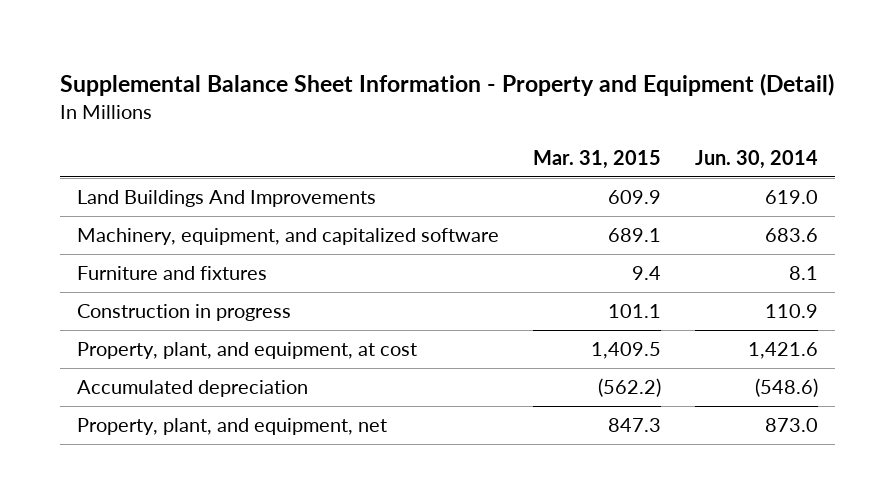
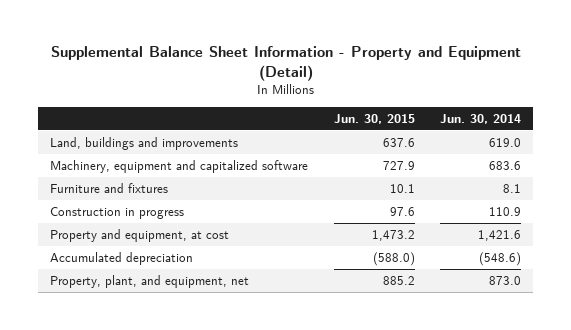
- | Mar. 31, 2015 | Jun. 30, 2014
+ | Jun. 30, 2015 | Jun. 30, 2014
- Land Buildings And Improvements | 609.9 | 619.0
- Machinery, equipment, and capitalized software | 689.1 | 683.6
+ Land, buildings and improvements | 637.6 | 619.0
+ Machinery, equipment and capitalized software | 727.9 | 683.6
- Property, plant, and equipment, at cost | 1,409.5 | 1,421.6
+ Property and equipment, at cost | 1,473.2 | 1,421.6

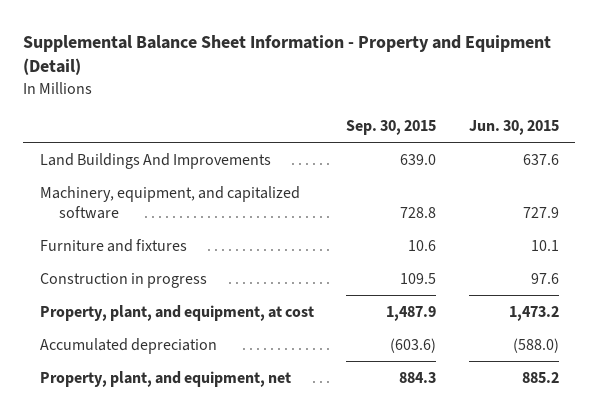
- | Jun. 30, 2015 | Jun. 30, 2014
+ | Sep. 30, 2015 | Jun. 30, 2015
- Land, buildings and improvements | 637.6 | 619.0
- Machinery, equipment and capitalized software | 727.9 | 683.6
+ Land Buildings And Improvements | 639.0 | 637.6
+ Machinery, equipment, and capitalized software | 728.8 | 727.9
- Property and equipment, at cost | 1,473.2 | 1,421.6
+ Property, plant, and equipment, at cost | 1,487.9 | 1,473.2

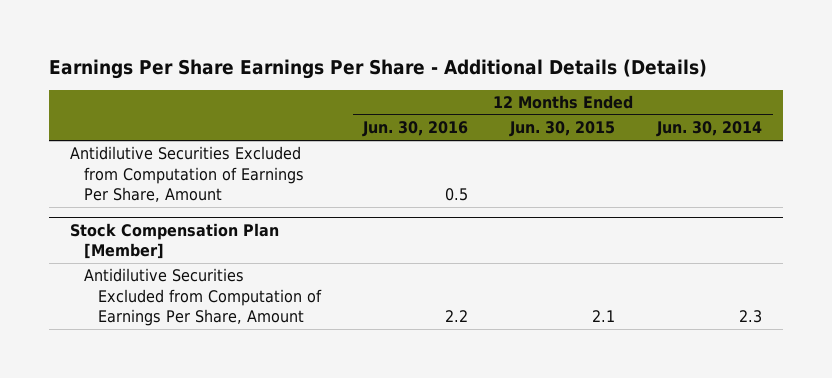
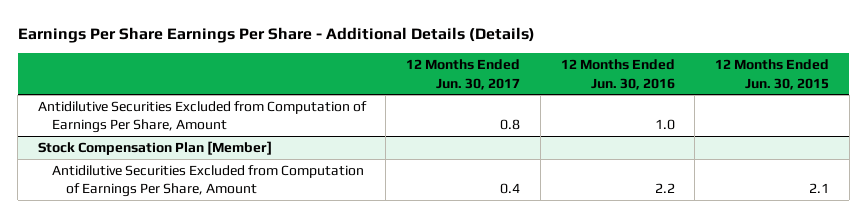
- | 12 Months Ended Jun. 30, 2016 | 12 Months Ended Jun. 30, 2015 | 12 Months Ended Jun. 30, 2014
+ | 12 Months Ended Jun. 30, 2017 | 12 Months Ended Jun. 30, 2016 | 12 Months Ended Jun. 30, 2015
- Antidilutive Securities Excluded from Computation of Earnings Per Share, Amount | 0.5 | |
+ Antidilutive Securities Excluded from Computation of Earnings Per Share, Amount | 0.8 | 1.0 |

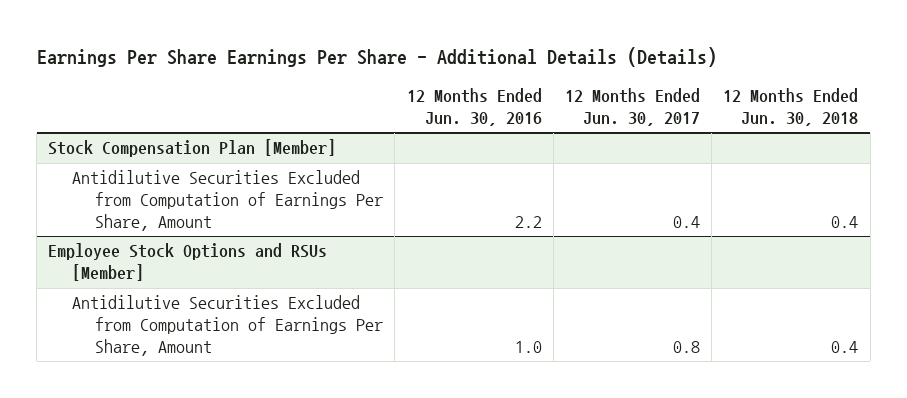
- | 12 Months Ended Jun. 30, 2017 | 12 Months Ended Jun. 30, 2016 | 12 Months Ended Jun. 30, 2015
+ | 12 Months Ended Jun. 30, 2016 | 12 Months Ended Jun. 30, 2017 | 12 Months Ended Jun. 30, 2018
- Antidilutive Securities Excluded from Computation of Earnings Per Share, Amount | 0.8 | 1.0 |
+ Employee Stock Options and RSUs [Member]
+ Antidilutive Securities Excluded from Computation of Earnings Per Share, Amount | 1.0 | 0.8 | 0.4

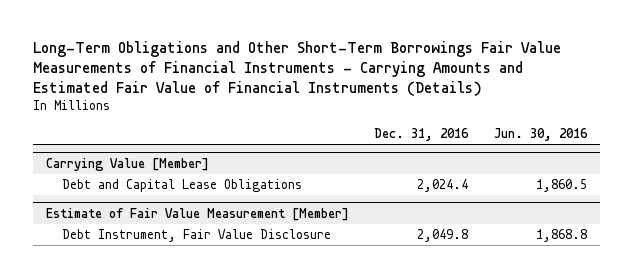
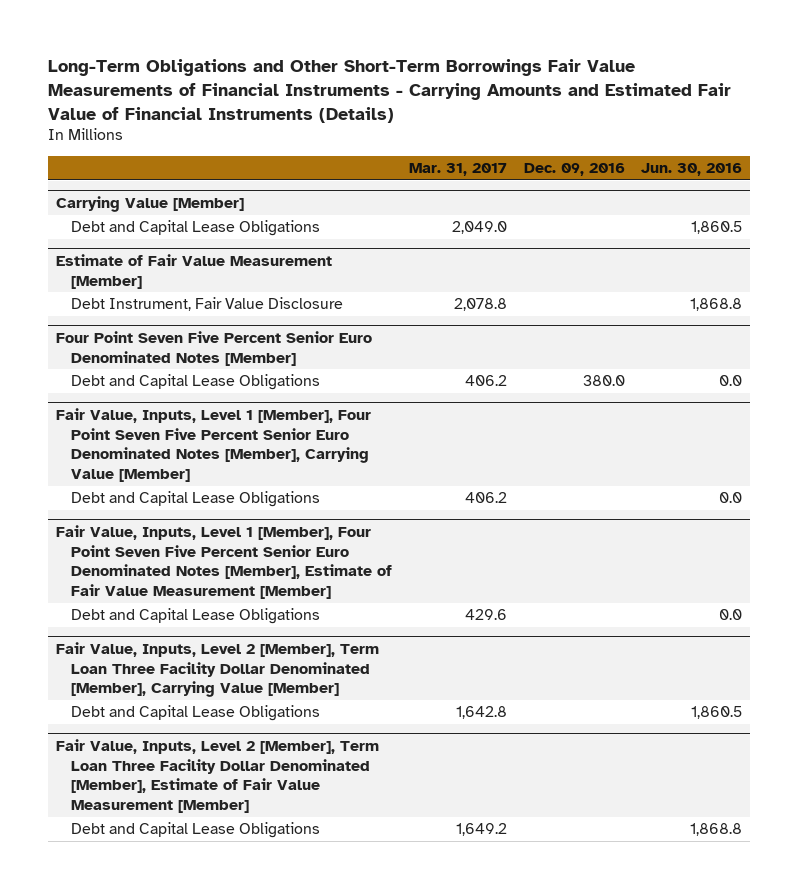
- | Dec. 31, 2016 | Jun. 30, 2016
+ | Mar. 31, 2017 | Dec. 09, 2016 | Jun. 30, 2016
+ Four Point Seven Five Percent Senior Euro Denominated Notes [Member]
+ Debt and Capital Lease Obligations | 406.2 | 380.0 | 0.0
+ Fair Value, Inputs, Level 1 [Member], Four Point Seven Five Percent Senior Euro Denominated Notes [Member], Carrying Value [Member]
+ Debt and Capital Lease Obligations | 406.2 | | 0.0
+ Fair Value, Inputs, Level 1 [Member], Four Point Seven Five Percent Senior Euro Denominated Notes [Member], Estimate of Fair Value Measurement [Member]
+ Debt and Capital Lease Obligations | 429.6 | | 0.0
+ Fair Value, Inputs, Level 2 [Member], Term Loan Three Facility Dollar Denominated [Member], Carrying Value [Member]
+ Debt and Capital Lease Obligations | 1,642.8 | | 1,860.5
+ Fair Value, Inputs, Level 2 [Member], Term Loan Three Facility Dollar Denominated [Member], Estimate of Fair Value Measurement [Member]
+ Debt and Capital Lease Obligations | 1,649.2 | | 1,868.8

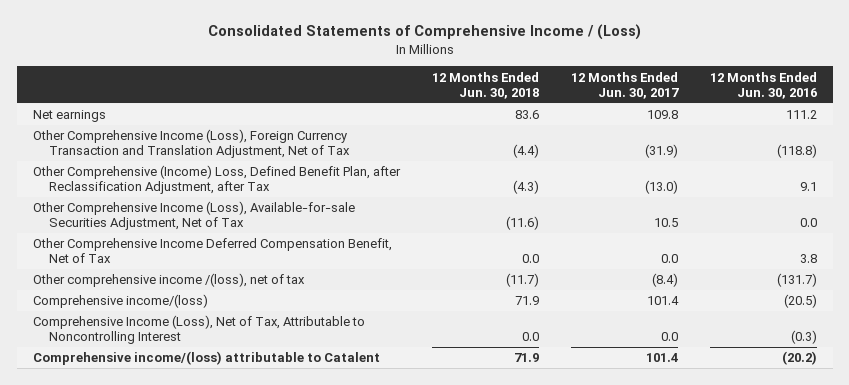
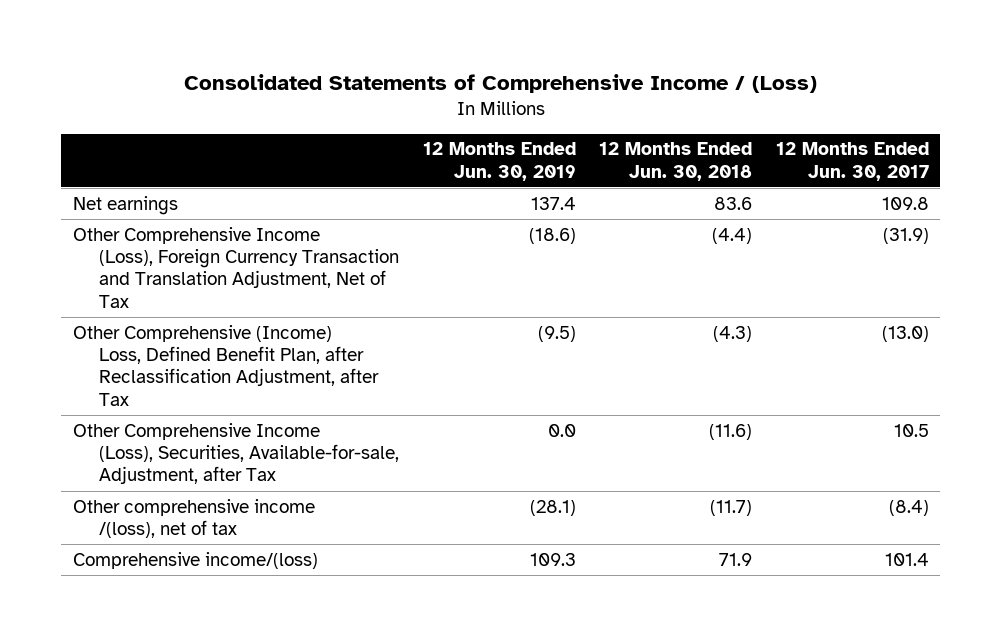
- | 12 Months Ended Jun. 30, 2018 | 12 Months Ended Jun. 30, 2017 | 12 Months Ended Jun. 30, 2016
+ | 12 Months Ended Jun. 30, 2019 | 12 Months Ended Jun. 30, 2018 | 12 Months Ended Jun. 30, 2017
- Other Comprehensive Income (Loss), Available-for-sale Securities Adjustment, Net of Tax | (11.6) | 10.5 | 0.0
- Other Comprehensive Income Deferred Compensation Benefit, Net of Tax | 0.0 | 0.0 | 3.8
+ Other Comprehensive Income (Loss), Securities, Available-for-sale, Adjustment, after Tax | 0.0 | (11.6) | 10.5
- Comprehensive Income (Loss), Net of Tax, Attributable to Noncontrolling Interest | 0.0 | 0.0 | (0.3)
- Comprehensive income/(loss) attributable to Catalent | 71.9 | 101.4 | (20.2)

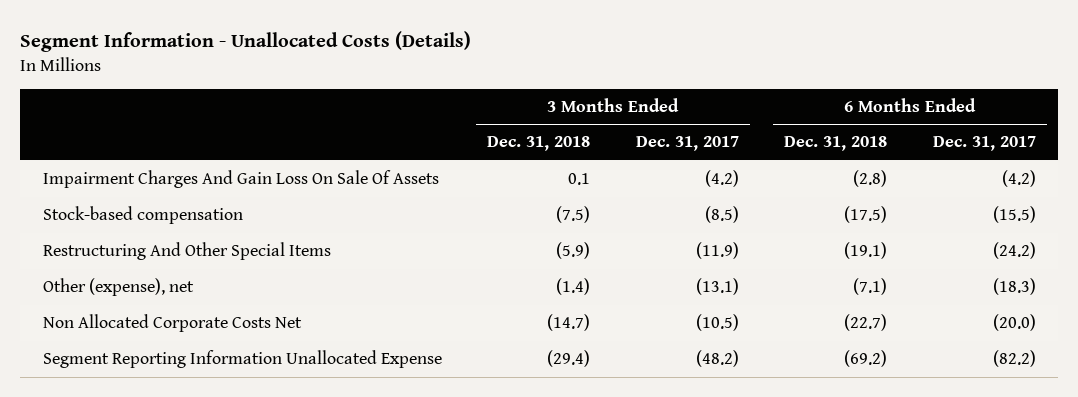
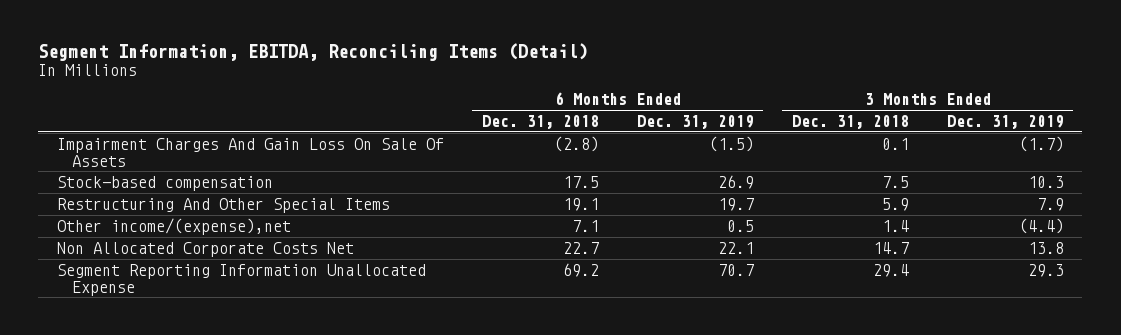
- Segment Information - Unallocated Costs (Details)
+ Segment Information, EBITDA, Reconciling Items (Detail)
- | 3 Months Ended Dec. 31, 2018 | 3 Months Ended Dec. 31, 2017 | 6 Months Ended Dec. 31, 2018 | 6 Months Ended Dec. 31, 2017
+ | 6 Months Ended Dec. 31, 2018 | 6 Months Ended Dec. 31, 2019 | 3 Months Ended Dec. 31, 2018 | 3 Months Ended Dec. 31, 2019
- Stock-based compensation | (7.5) | (8.5) | (17.5) | (15.5)
- Restructuring And Other Special Items | (5.9) | (11.9) | (19.1) | (24.2)
- Other (expense), net | (1.4) | (13.1) | (7.1) | (18.3)
- Non Allocated Corporate Costs Net | (14.7) | (10.5) | (22.7) | (20.0)
- Segment Reporting Information Unallocated Expense | (29.4) | (48.2) | (69.2) | (82.2)
+ Stock-based compensation | 17.5 | 26.9 | 7.5 | 10.3
+ Restructuring And Other Special Items | 19.1 | 19.7 | 5.9 | 7.9
+ Other income/(expense),net | 7.1 | 0.5 | 1.4 | (4.4)
+ Non Allocated Corporate Costs Net | 22.7 | 22.1 | 14.7 | 13.8
+ Segment Reporting Information Unallocated Expense | 69.2 | 70.7 | 29.4 | 29.3

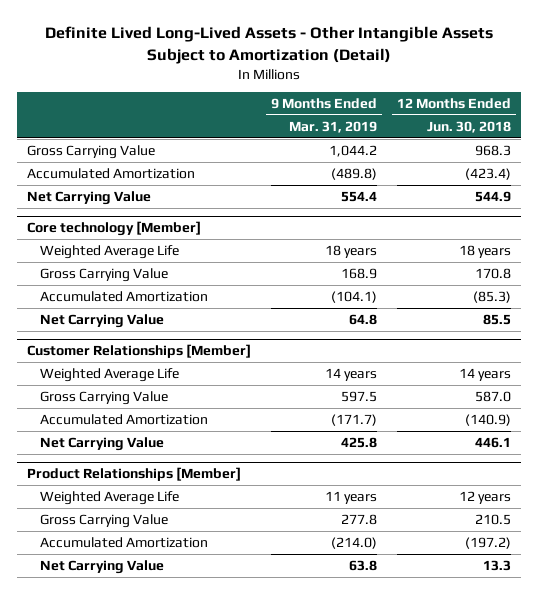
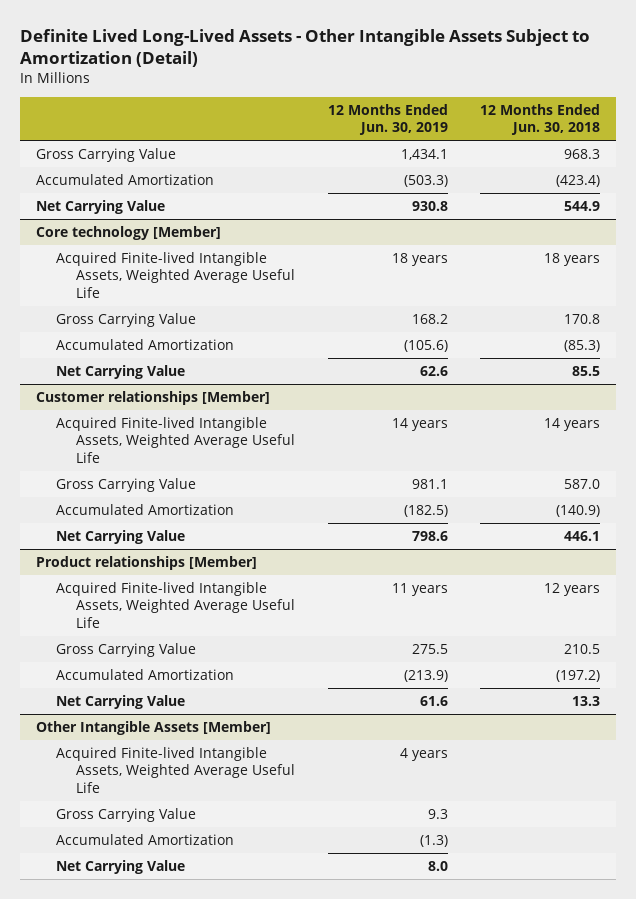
- | 9 Months Ended Mar. 31, 2019 | 12 Months Ended Jun. 30, 2018
+ | 12 Months Ended Jun. 30, 2019 | 12 Months Ended Jun. 30, 2018
@ Core technology [Member]
- Weighted Average Life | 18 years | 18 years
+ Acquired Finite-lived Intangible Assets, Weighted Average Useful Life | 18 years | 18 years
- Customer Relationships [Member]
- Weighted Average Life | 14 years | 14 years
+ Customer relationships [Member]
+ Acquired Finite-lived Intangible Assets, Weighted Average Useful Life | 14 years | 14 years
- Product Relationships [Member]
- Weighted Average Life | 11 years | 12 years
+ Product relationships [Member]
+ Acquired Finite-lived Intangible Assets, Weighted Average Useful Life | 11 years | 12 years
+ Other Intangible Assets [Member]
+ Acquired Finite-lived Intangible Assets, Weighted Average Useful Life | 4 years |
+ Gross Carrying Value | 9.3 |
+ Accumulated Amortization | (1.3) |
+ Net Carrying Value | 8.0 |

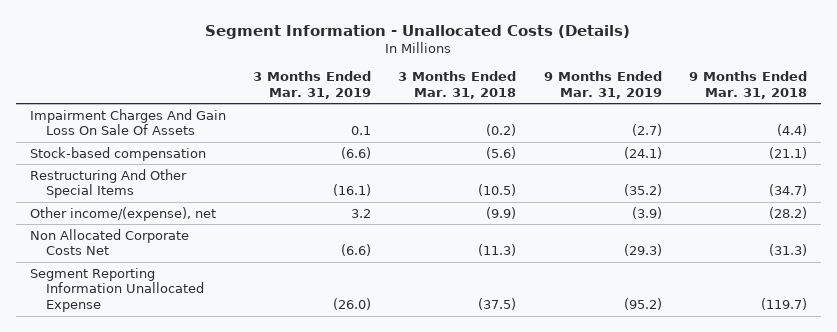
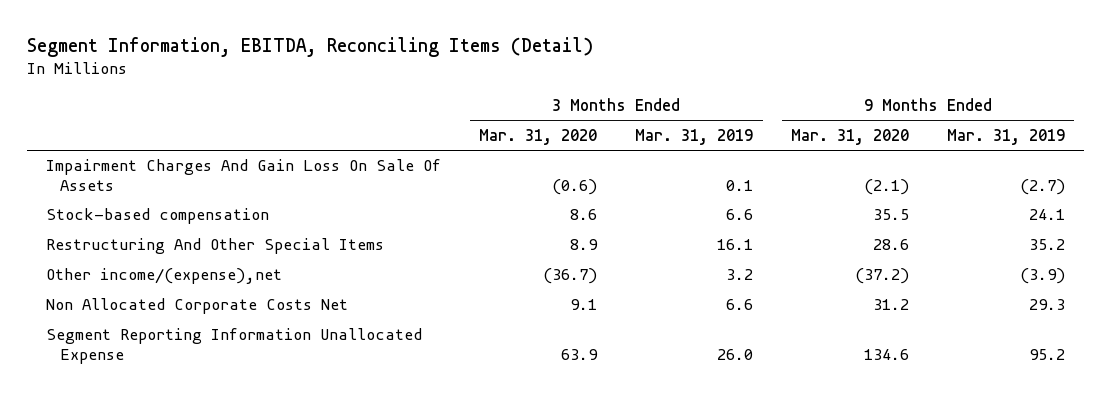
- Segment Information - Unallocated Costs (Details)
+ Segment Information, EBITDA, Reconciling Items (Detail)
- | 3 Months Ended Mar. 31, 2019 | 3 Months Ended Mar. 31, 2018 | 9 Months Ended Mar. 31, 2019 | 9 Months Ended Mar. 31, 2018
+ | 3 Months Ended Mar. 31, 2020 | 3 Months Ended Mar. 31, 2019 | 9 Months Ended Mar. 31, 2020 | 9 Months Ended Mar. 31, 2019
- Stock-based compensation | (6.6) | (5.6) | (24.1) | (21.1)
- Restructuring And Other Special Items | (16.1) | (10.5) | (35.2) | (34.7)
- Other income/(expense), net | 3.2 | (9.9) | (3.9) | (28.2)
- Non Allocated Corporate Costs Net | (6.6) | (11.3) | (29.3) | (31.3)
- Segment Reporting Information Unallocated Expense | (26.0) | (37.5) | (95.2) | (119.7)
+ Stock-based compensation | 8.6 | 6.6 | 35.5 | 24.1
+ Restructuring And Other Special Items | 8.9 | 16.1 | 28.6 | 35.2
+ Other income/(expense),net | (36.7) | 3.2 | (37.2) | (3.9)
+ Non Allocated Corporate Costs Net | 9.1 | 6.6 | 31.2 | 29.3
+ Segment Reporting Information Unallocated Expense | 63.9 | 26.0 | 134.6 | 95.2

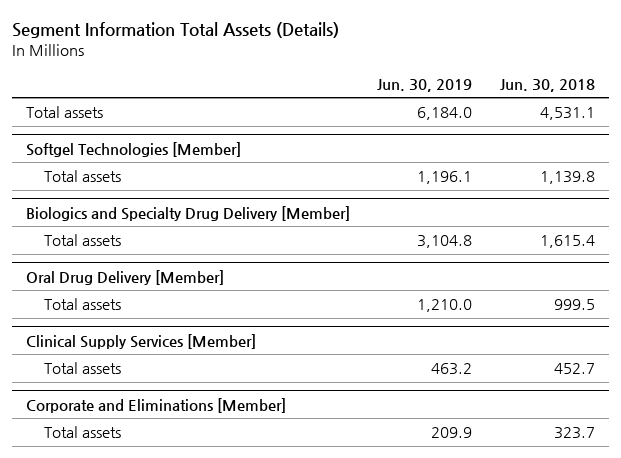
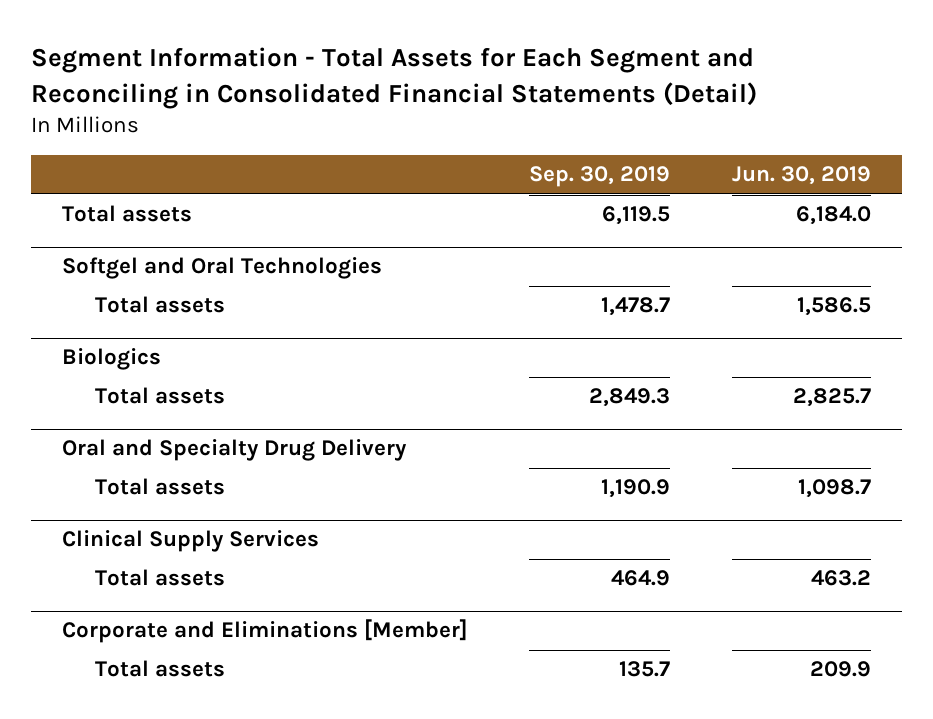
- Segment Information Total Assets (Details)
+ Segment Information - Total Assets for Each Segment and Reconciling in Consolidated Financial Statements (Detail)
- | Jun. 30, 2019 | Jun. 30, 2018
+ | Sep. 30, 2019 | Jun. 30, 2019
- Softgel Technologies [Member]
- Total assets | 1,196.1 | 1,139.8
- Biologics and Specialty Drug Delivery [Member]
- Total assets | 3,104.8 | 1,615.4
- Oral Drug Delivery [Member]
- Total assets | 1,210.0 | 999.5
- Clinical Supply Services [Member]
+ Softgel and Oral Technologies
+ Total assets | 1,478.7 | 1,586.5
+ Biologics
+ Total assets | 2,849.3 | 2,825.7
+ Oral and Specialty Drug Delivery
+ Total assets | 1,190.9 | 1,098.7
+ Clinical Supply Services

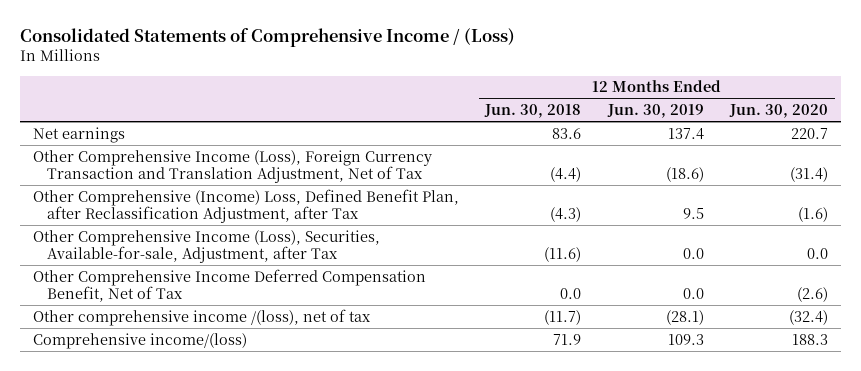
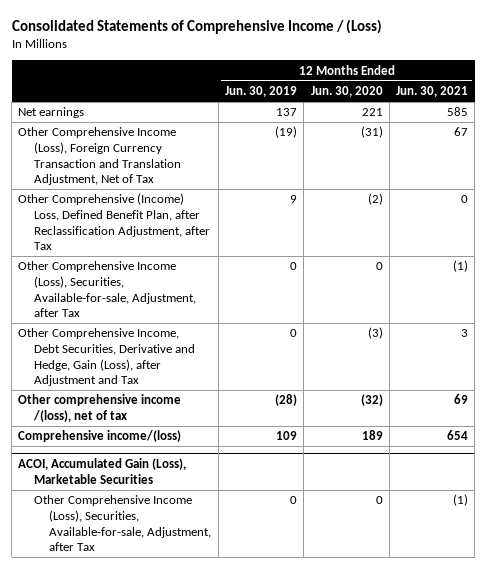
- | 12 Months Ended Jun. 30, 2018 | 12 Months Ended Jun. 30, 2019 | 12 Months Ended Jun. 30, 2020
+ | 12 Months Ended Jun. 30, 2019 | 12 Months Ended Jun. 30, 2020 | 12 Months Ended Jun. 30, 2021
- Net earnings | 83.6 | 137.4 | 220.7
- Other Comprehensive Income (Loss), Foreign Currency Transaction and Translation Adjustment, Net of Tax | (4.4) | (18.6) | (31.4)
- Other Comprehensive (Income) Loss, Defined Benefit Plan, after Reclassification Adjustment, after Tax | (4.3) | 9.5 | (1.6)
- Other Comprehensive Income (Loss), Securities, Available-for-sale, Adjustment, after Tax | (11.6) | 0.0 | 0.0
- Other Comprehensive Income Deferred Compensation Benefit, Net of Tax | 0.0 | 0.0 | (2.6)
- Other comprehensive income /(loss), net of tax | (11.7) | (28.1) | (32.4)
- Comprehensive income/(loss) | 71.9 | 109.3 | 188.3
+ Net earnings | 137 | 221 | 585
+ Other Comprehensive Income (Loss), Foreign Currency Transaction and Translation Adjustment, Net of Tax | (19) | (31) | 67
+ Other Comprehensive (Income) Loss, Defined Benefit Plan, after Reclassification Adjustment, after Tax | 9 | (2) | 0
+ Other Comprehensive Income (Loss), Securities, Available-for-sale, Adjustment, after Tax | 0 | 0 | (1)
+ Other Comprehensive Income, Debt Securities, Derivative and Hedge, Gain (Loss), after Adjustment and Tax | 0 | (3) | 3
+ Other comprehensive income /(loss), net of tax | (28) | (32) | 69
+ Comprehensive income/(loss) | 109 | 189 | 654
+ ACOI, Accumulated Gain (Loss), Marketable Securities
+ Other Comprehensive Income (Loss), Securities, Available-for-sale, Adjustment, after Tax | 0 | 0 | (1)

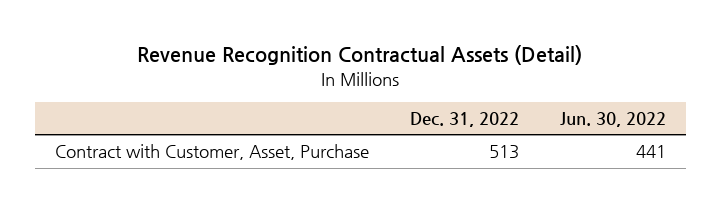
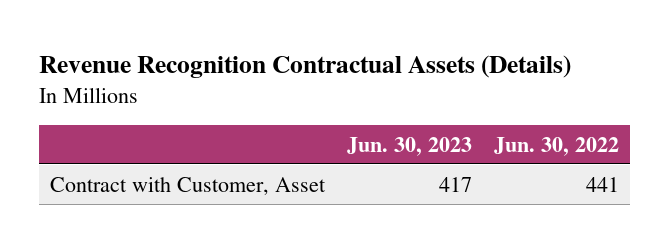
- Revenue Recognition Contractual Assets (Detail)
+ Revenue Recognition Contractual Assets (Details)
- | Dec. 31, 2022 | Jun. 30, 2022
+ | Jun. 30, 2023 | Jun. 30, 2022
- Contract with Customer, Asset, Purchase | 513 | 441
+ Contract with Customer, Asset | 417 | 441

